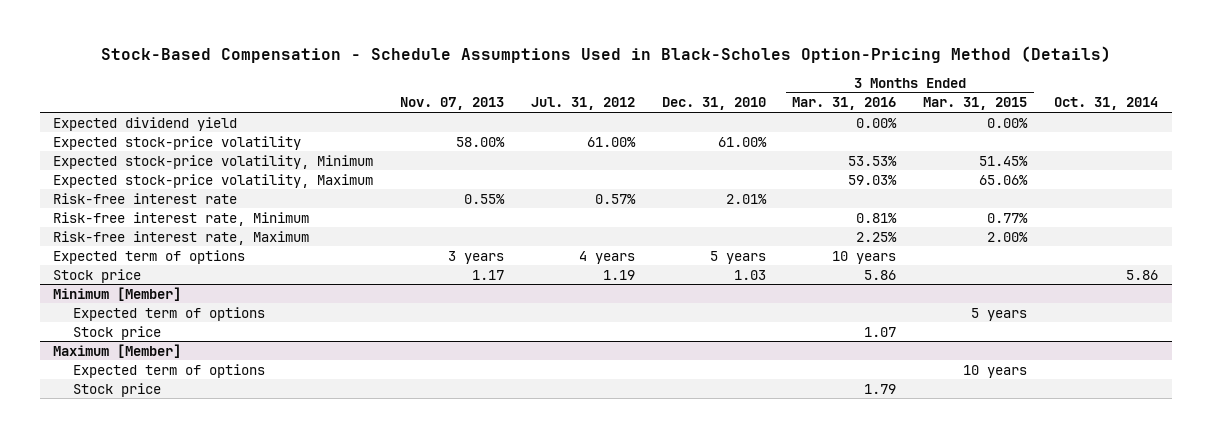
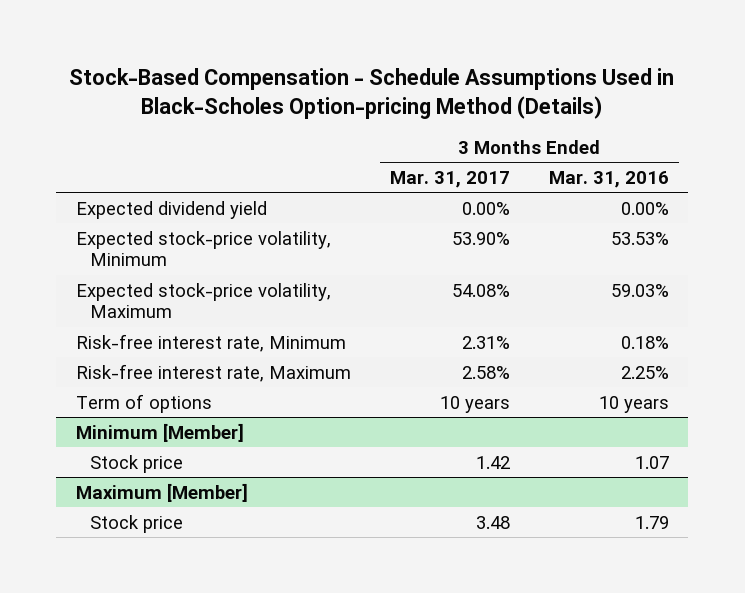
- Stock-Based Compensation - Schedule Assumptions Used in Black-Scholes Option-Pricing Method (Details)
+ Stock-Based Compensation - Schedule Assumptions Used in Black-Scholes Option-pricing Method (Details)
- | Nov. 07, 2013 | Jul. 31, 2012 | Dec. 31, 2010 | 3 Months Ended Mar. 31, 2016 | 3 Months Ended Mar. 31, 2015 | Oct. 31, 2014
+ | 3 Months Ended Mar. 31, 2017 | 3 Months Ended Mar. 31, 2016
- Expected stock-price volatility | 58.00% | 61.00% | 61.00% | | |
- Risk-free interest rate | 0.55% | 0.57% | 2.01% | | |
- Risk-free interest rate, Minimum | | | | 0.81% | 0.77% |
+ Risk-free interest rate, Minimum | 2.31% | 0.18%
- Expected term of options | 3 years | 4 years | 5 years | 10 years | |
- Stock price | 1.17 | 1.19 | 1.03 | 5.86 | | 5.86
+ Term of options | 10 years | 10 years
@ Minimum [Member]
- Expected term of options | | | | | 5 years |
@ Maximum [Member]
- Expected term of options | | | | | 10 years |

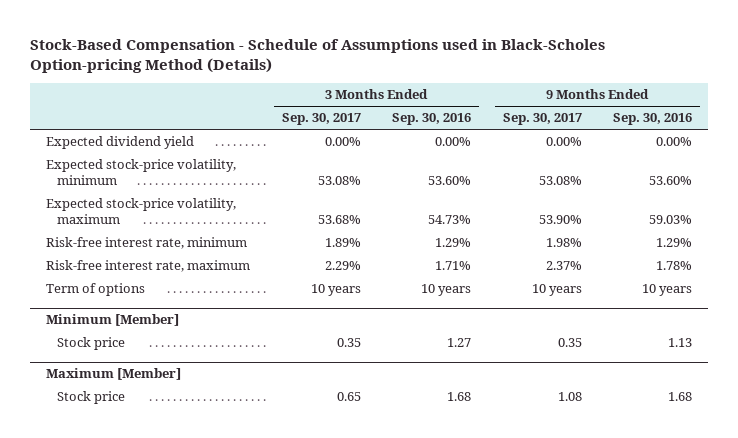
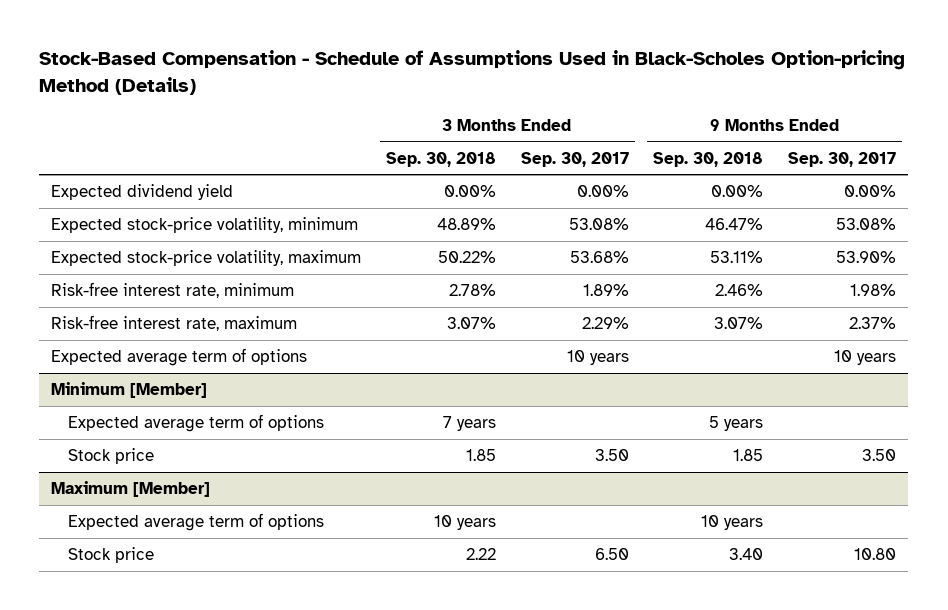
- Stock-Based Compensation - Schedule of Assumptions used in Black-Scholes Option-pricing Method (Details)
+ Stock-Based Compensation - Schedule of Assumptions Used in Black-Scholes Option-pricing Method (Details)
- | 3 Months Ended Sep. 30, 2017 | 3 Months Ended Sep. 30, 2016 | 9 Months Ended Sep. 30, 2017 | 9 Months Ended Sep. 30, 2016
+ | 3 Months Ended Sep. 30, 2018 | 3 Months Ended Sep. 30, 2017 | 9 Months Ended Sep. 30, 2018 | 9 Months Ended Sep. 30, 2017
- Term of options | 10 years | 10 years | 10 years | 10 years
+ Expected average term of options | | 10 years | | 10 years
@ Minimum [Member]
- Stock price | 0.35 | 1.27 | 0.35 | 1.13
+ Expected average term of options | 7 years | | 5 years |
+ Stock price | 1.85 | 3.50 | 1.85 | 3.50
@ Maximum [Member]
- Stock price | 0.65 | 1.68 | 1.08 | 1.68
+ Expected average term of options | 10 years | | 10 years |
+ Stock price | 2.22 | 6.50 | 3.40 | 10.80

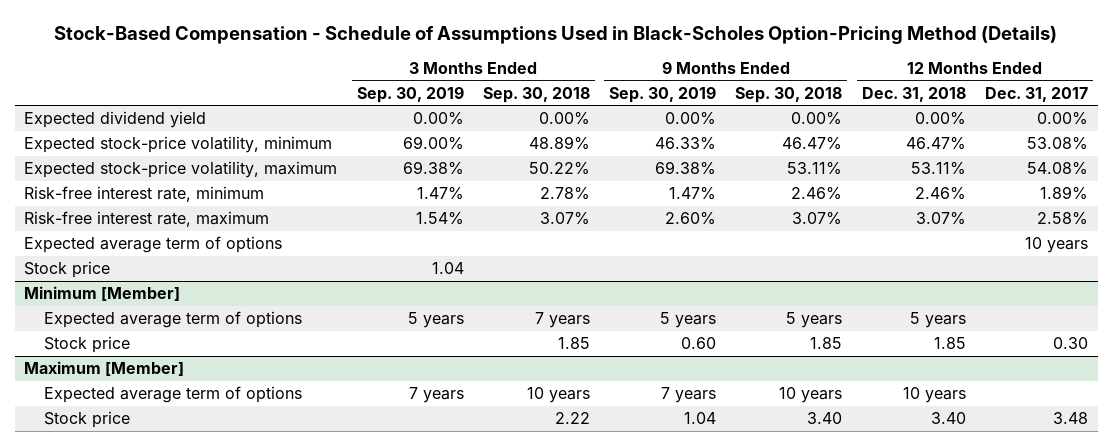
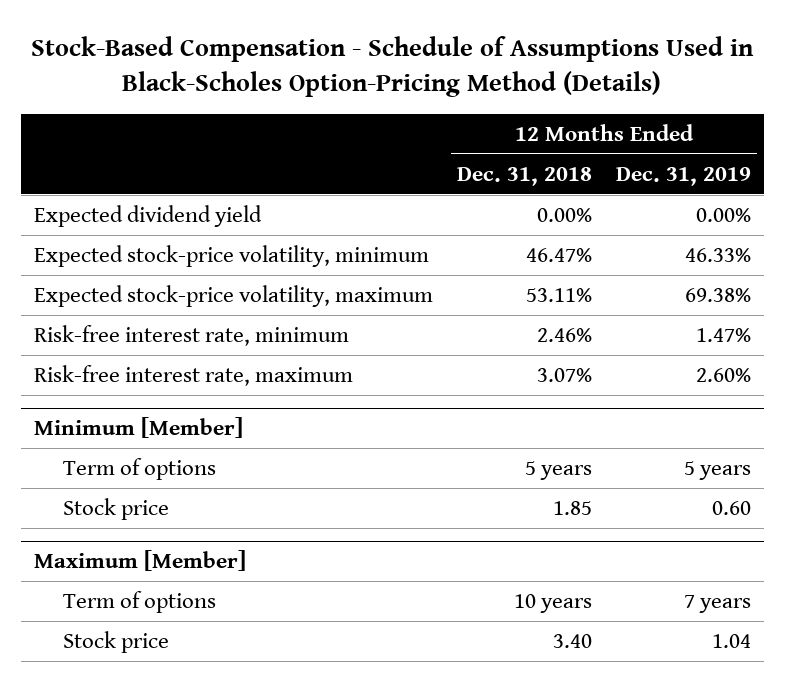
- | 3 Months Ended Sep. 30, 2019 | 3 Months Ended Sep. 30, 2018 | 9 Months Ended Sep. 30, 2019 | 9 Months Ended Sep. 30, 2018 | 12 Months Ended Dec. 31, 2018 | 12 Months Ended Dec. 31, 2017
+ | 12 Months Ended Dec. 31, 2018 | 12 Months Ended Dec. 31, 2019
- Expected average term of options | | | | | | 10 years
- Stock price | 1.04 | | | | |
@ Minimum [Member]
- Expected average term of options | 5 years | 7 years | 5 years | 5 years | 5 years |
+ Term of options | 5 years | 5 years
@ Maximum [Member]
- Expected average term of options | 7 years | 10 years | 7 years | 10 years | 10 years |
+ Term of options | 10 years | 7 years

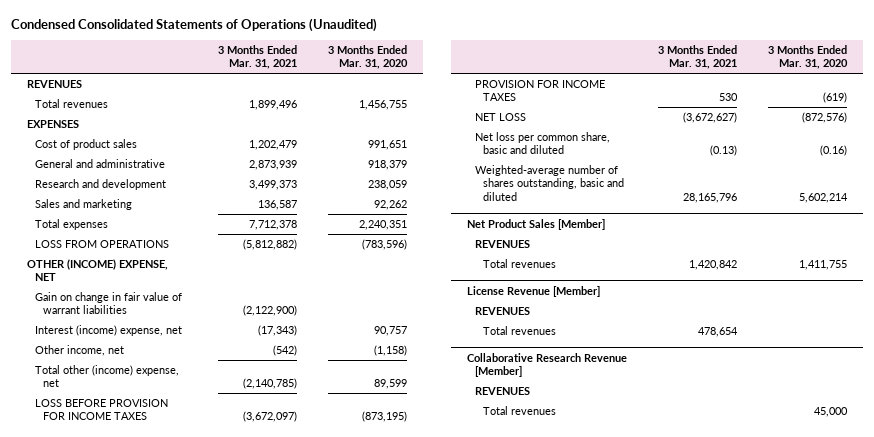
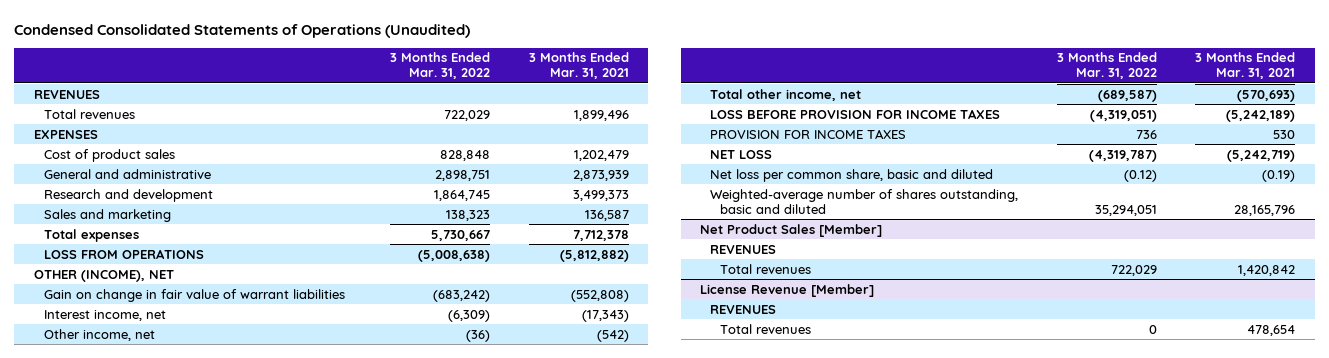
- | 3 Months Ended Mar. 31, 2021 | 3 Months Ended Mar. 31, 2020
+ | 3 Months Ended Mar. 31, 2022 | 3 Months Ended Mar. 31, 2021
- OTHER (INCOME) EXPENSE, NET
- Gain on change in fair value of warrant liabilities | (2,122,900) |
- Interest (income) expense, net | (17,343) | 90,757
+ OTHER (INCOME), NET
+ Gain on change in fair value of warrant liabilities | (683,242) | (552,808)
+ Interest income, net | (6,309) | (17,343)
- Total other (income) expense, net | (2,140,785) | 89,599
- LOSS BEFORE PROVISION FOR INCOME TAXES | (3,672,097) | (873,195)
+ Total other income, net | (689,587) | (570,693)
+ LOSS BEFORE PROVISION FOR INCOME TAXES | (4,319,051) | (5,242,189)
- NET LOSS | (3,672,627) | (872,576)
- Net loss per common share, basic and diluted | (0.13) | (0.16)
+ NET LOSS | (4,319,787) | (5,242,719)
+ Net loss per common share, basic and diluted | (0.12) | (0.19)
- Collaborative Research Revenue [Member]
- REVENUES
- Total revenues | | 45,000

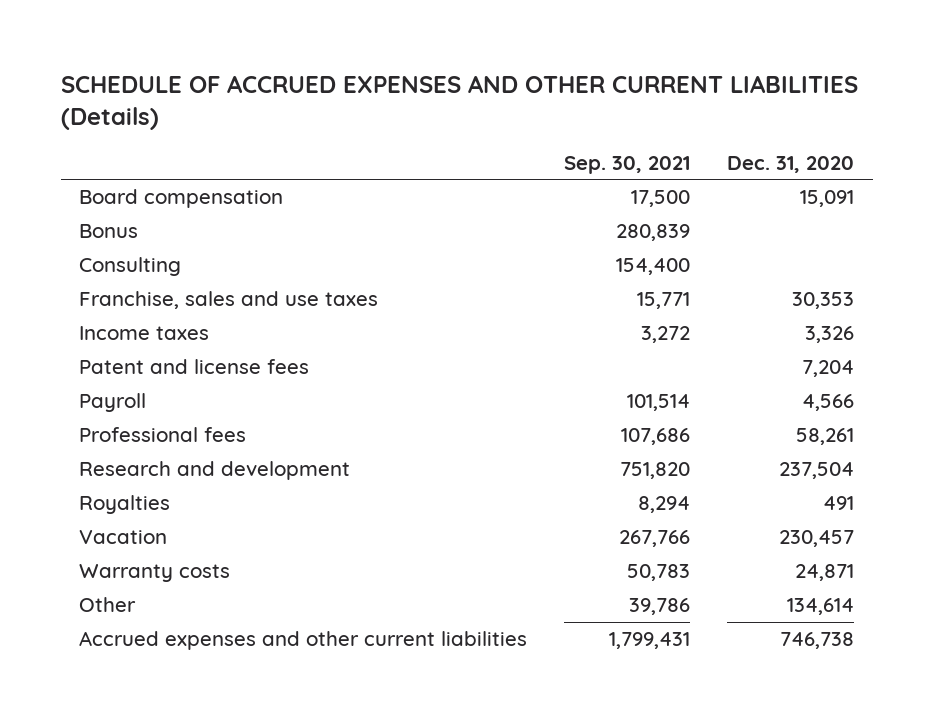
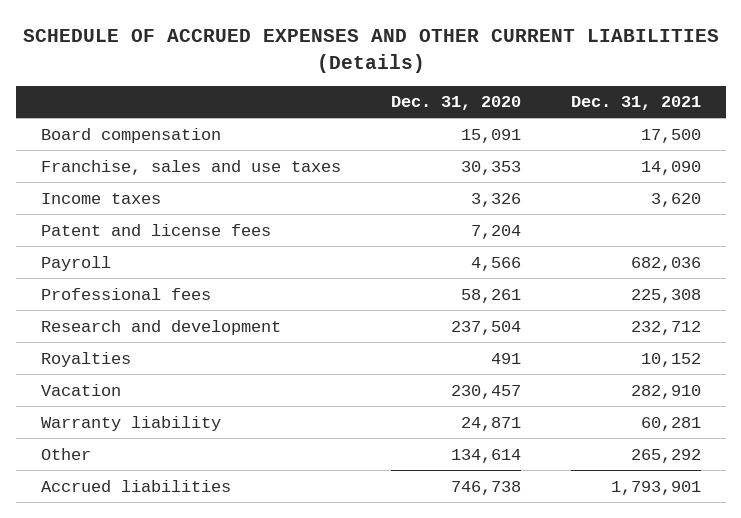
- | Sep. 30, 2021 | Dec. 31, 2020
+ | Dec. 31, 2020 | Dec. 31, 2021
- Bonus | 280,839 |
- Consulting | 154,400 |
- Warranty costs | 50,783 | 24,871
+ Warranty liability | 24,871 | 60,281
- Accrued expenses and other current liabilities | 1,799,431 | 746,738
+ Accrued liabilities | 746,738 | 1,793,901

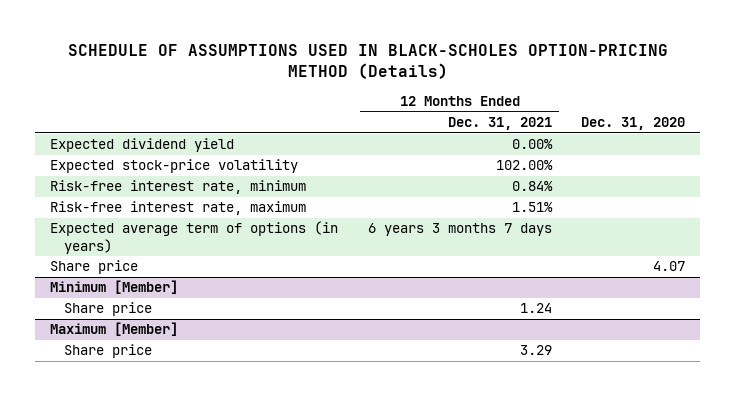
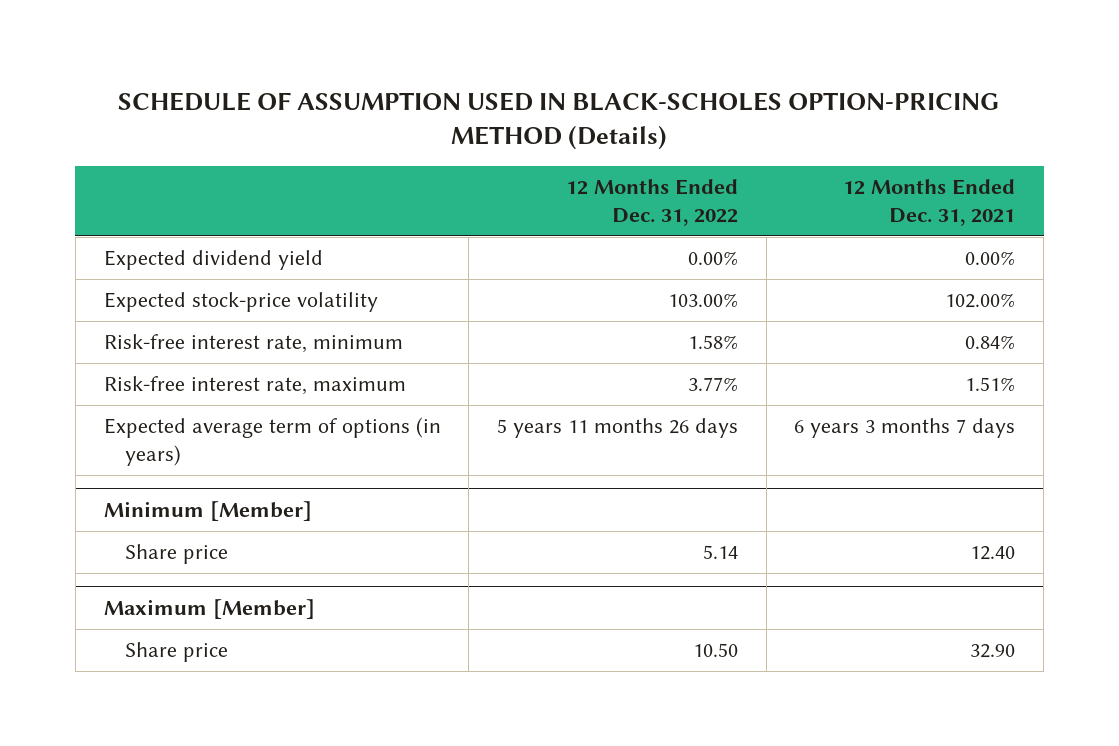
- SCHEDULE OF ASSUMPTIONS USED IN BLACK-SCHOLES OPTION-PRICING METHOD (Details)
+ SCHEDULE OF ASSUMPTION USED IN BLACK-SCHOLES OPTION-PRICING METHOD (Details)
- | 12 Months Ended Dec. 31, 2021 | Dec. 31, 2020
+ | 12 Months Ended Dec. 31, 2022 | 12 Months Ended Dec. 31, 2021
- Share price | | 4.07
@ Minimum [Member]
- Share price | 1.24 |
+ Share price | 5.14 | 12.40
@ Maximum [Member]
- Share price | 3.29 |
+ Share price | 10.50 | 32.90

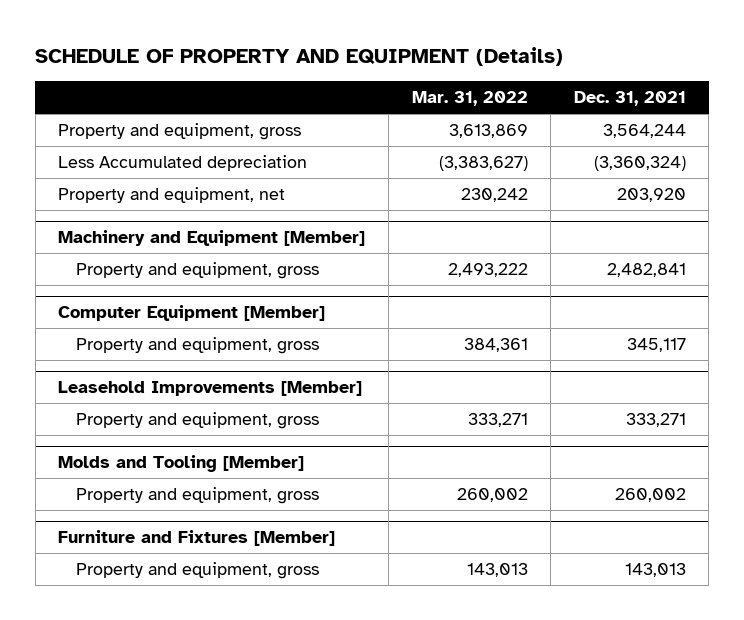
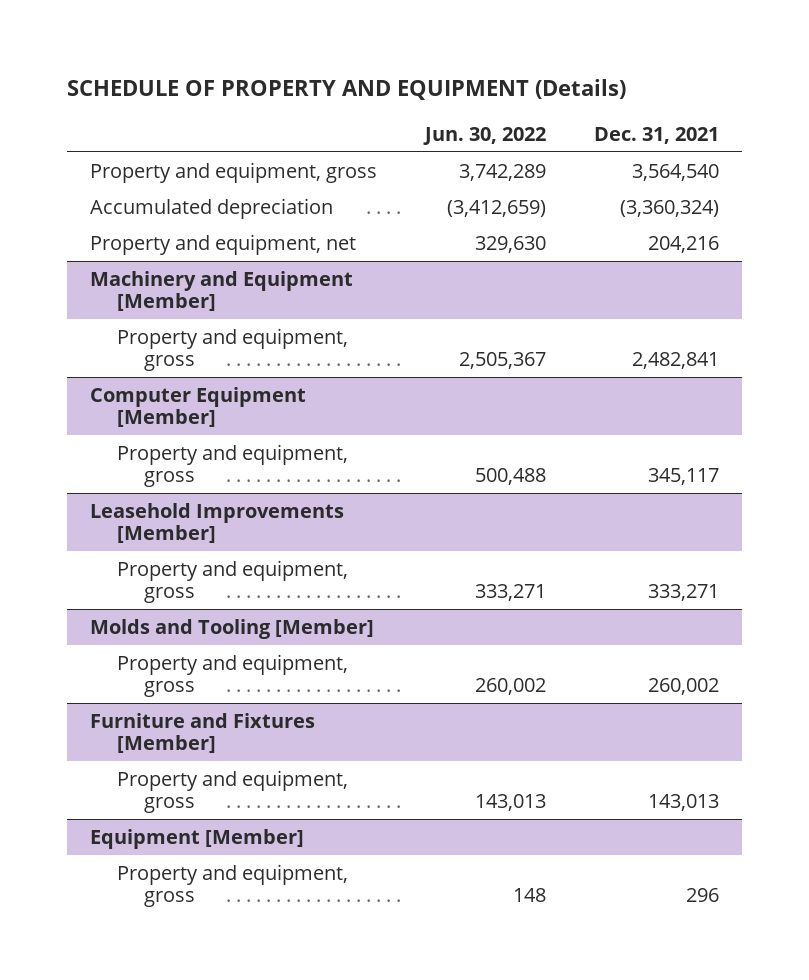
- | Mar. 31, 2022 | Dec. 31, 2021
+ | Jun. 30, 2022 | Dec. 31, 2021
- Property and equipment, gross | 3,613,869 | 3,564,244
- Less Accumulated depreciation | (3,383,627) | (3,360,324)
- Property and equipment, net | 230,242 | 203,920
+ Property and equipment, gross | 3,742,289 | 3,564,540
+ Accumulated depreciation | (3,412,659) | (3,360,324)
+ Property and equipment, net | 329,630 | 204,216
+ Equipment [Member]
+ Property and equipment, gross | 148 | 296

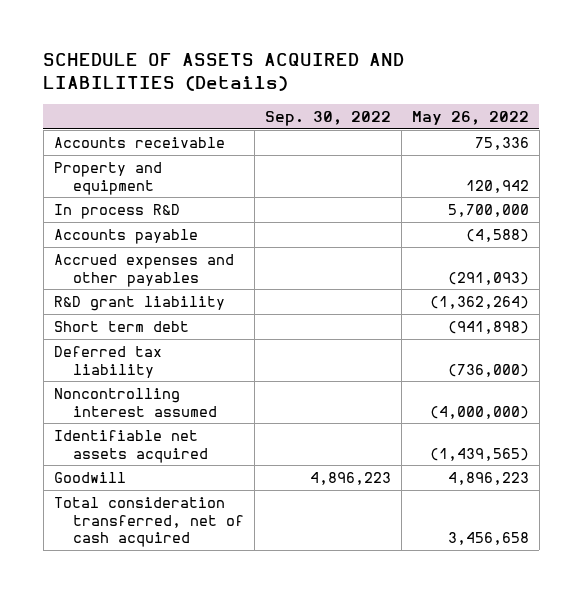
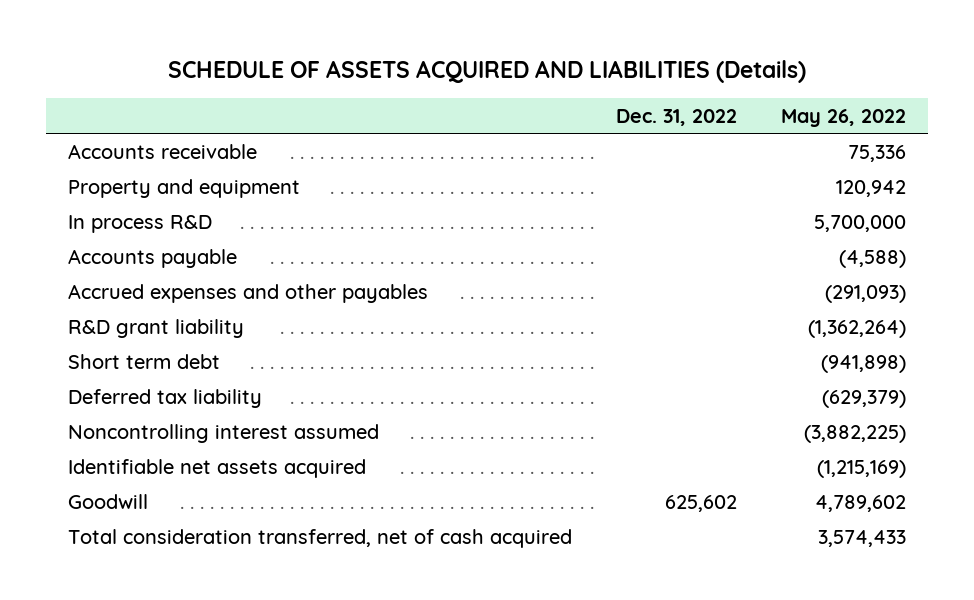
- | Sep. 30, 2022 | May 26, 2022
+ | Dec. 31, 2022 | May 26, 2022
- Deferred tax liability | | (736,000)
- Noncontrolling interest assumed | | (4,000,000)
- Identifiable net assets acquired | | (1,439,565)
- Goodwill | 4,896,223 | 4,896,223
- Total consideration transferred, net of cash acquired | | 3,456,658
+ Deferred tax liability | | (629,379)
+ Noncontrolling interest assumed | | (3,882,225)
+ Identifiable net assets acquired | | (1,215,169)
+ Goodwill | 625,602 | 4,789,602
+ Total consideration transferred, net of cash acquired | | 3,574,433

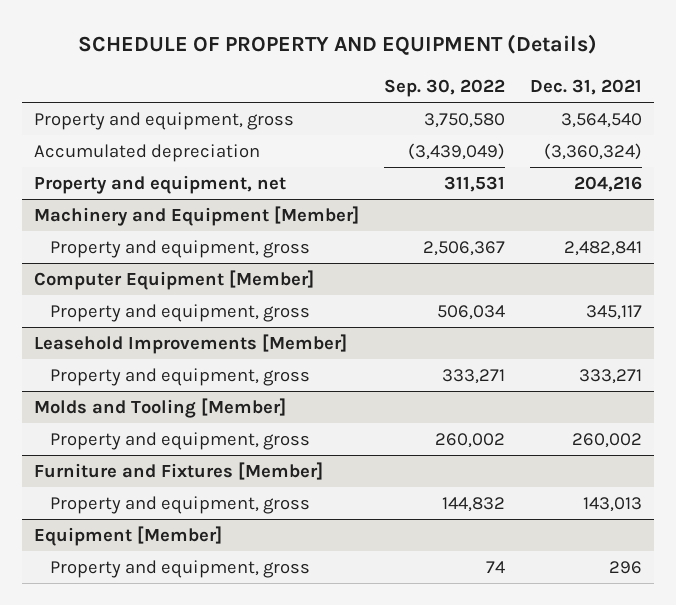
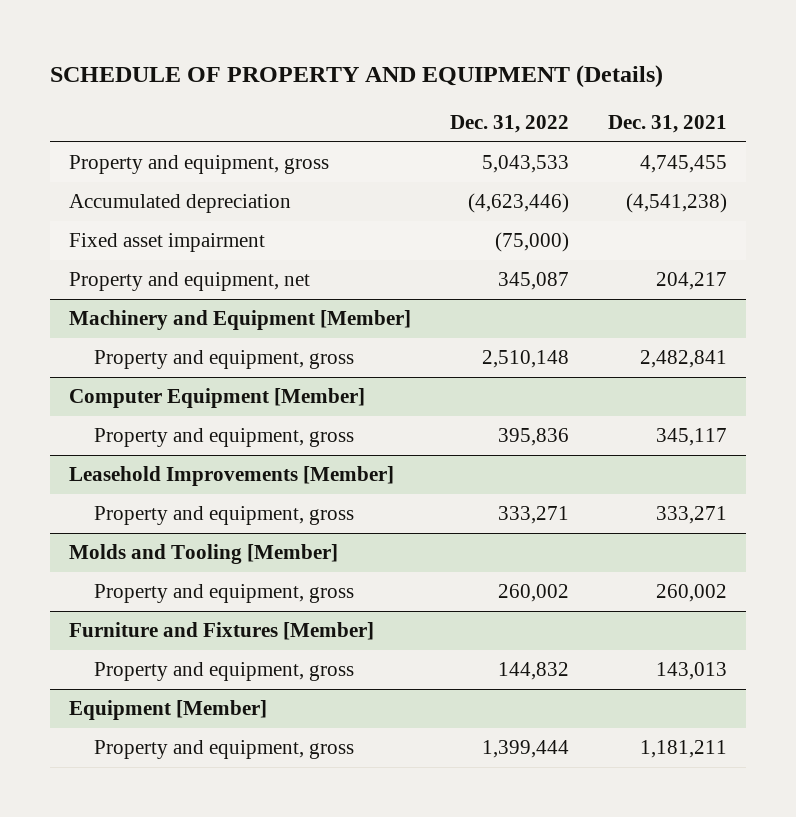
- | Sep. 30, 2022 | Dec. 31, 2021
+ | Dec. 31, 2022 | Dec. 31, 2021
- Property and equipment, gross | 3,750,580 | 3,564,540
- Accumulated depreciation | (3,439,049) | (3,360,324)
- Property and equipment, net | 311,531 | 204,216
+ Property and equipment, gross | 5,043,533 | 4,745,455
+ Accumulated depreciation | (4,623,446) | (4,541,238)
+ Fixed asset impairment | (75,000) |
+ Property and equipment, net | 345,087 | 204,217
@ Equipment [Member]
- Property and equipment, gross | 74 | 296
+ Property and equipment, gross | 1,399,444 | 1,181,211

